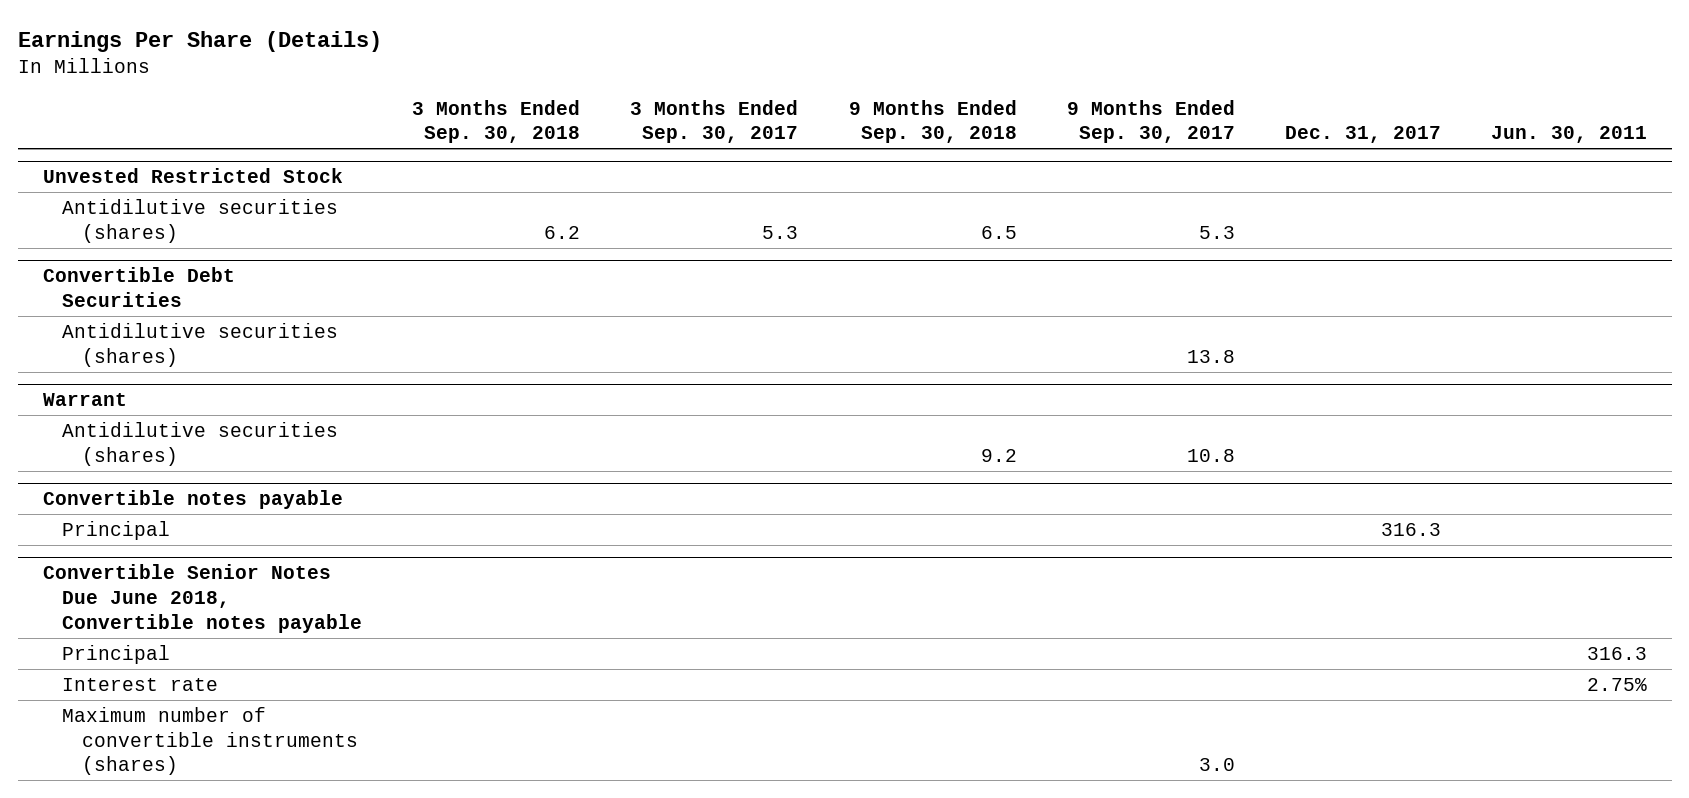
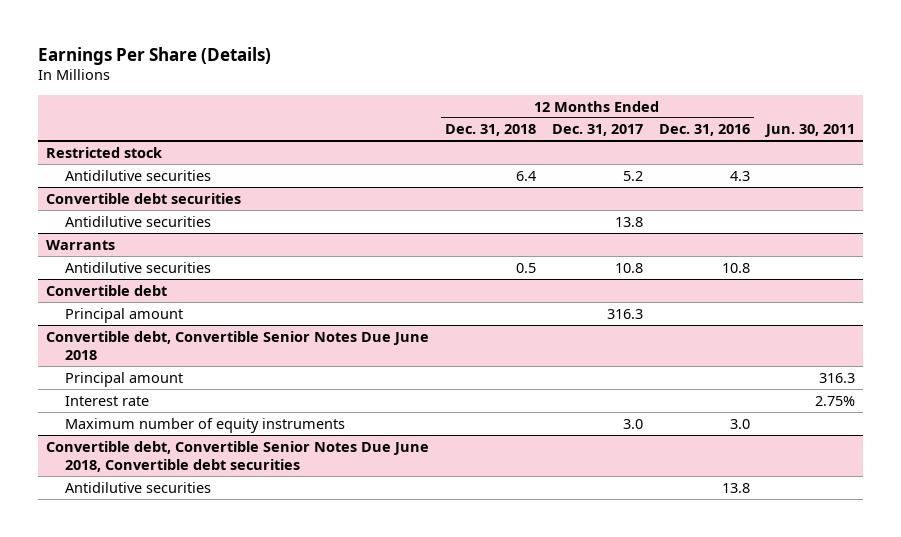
- | 3 Months Ended Sep. 30, 2018 | 3 Months Ended Sep. 30, 2017 | 9 Months Ended Sep. 30, 2018 | 9 Months Ended Sep. 30, 2017 | Dec. 31, 2017 | Jun. 30, 2011
+ | 12 Months Ended Dec. 31, 2018 | 12 Months Ended Dec. 31, 2017 | 12 Months Ended Dec. 31, 2016 | Jun. 30, 2011
- Unvested Restricted Stock
- Antidilutive securities (shares) | 6.2 | 5.3 | 6.5 | 5.3 | |
- Convertible Debt Securities
- Antidilutive securities (shares) | | | | 13.8 | |
- Warrant
- Antidilutive securities (shares) | | | 9.2 | 10.8 | |
- Convertible notes payable
- Principal | | | | | 316.3 |
- Convertible Senior Notes Due June 2018, Convertible notes payable
- Principal | | | | | | 316.3
+ Restricted stock
+ Antidilutive securities | 6.4 | 5.2 | 4.3 |
+ Convertible debt securities
+ Antidilutive securities | | 13.8 | |
+ Warrants
+ Antidilutive securities | 0.5 | 10.8 | 10.8 |
+ Convertible debt
+ Principal amount | | 316.3 | |
+ Convertible debt, Convertible Senior Notes Due June 2018
+ Principal amount | | | | 316.3
- Maximum number of convertible instruments (shares) | | | | 3.0 | |
+ Maximum number of equity instruments | | 3.0 | 3.0 |
+ Convertible debt, Convertible Senior Notes Due June 2018, Convertible debt securities
+ Antidilutive securities | | | 13.8 |

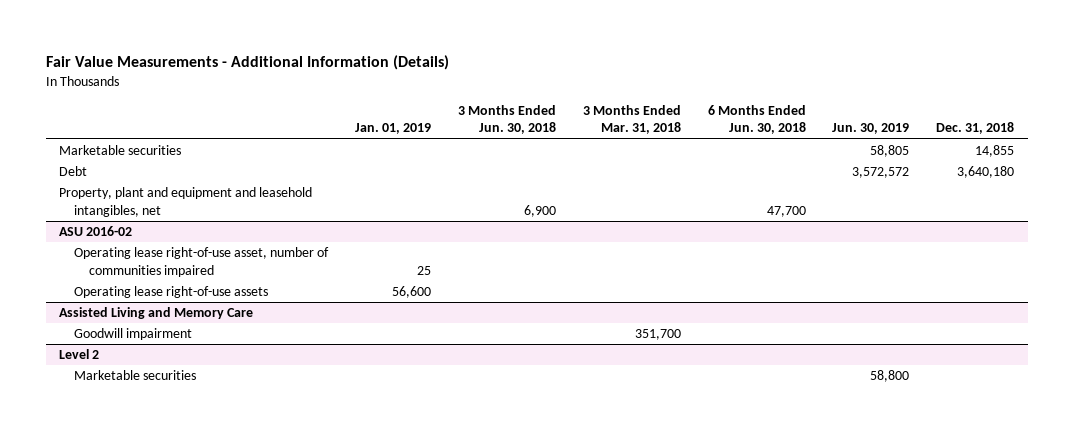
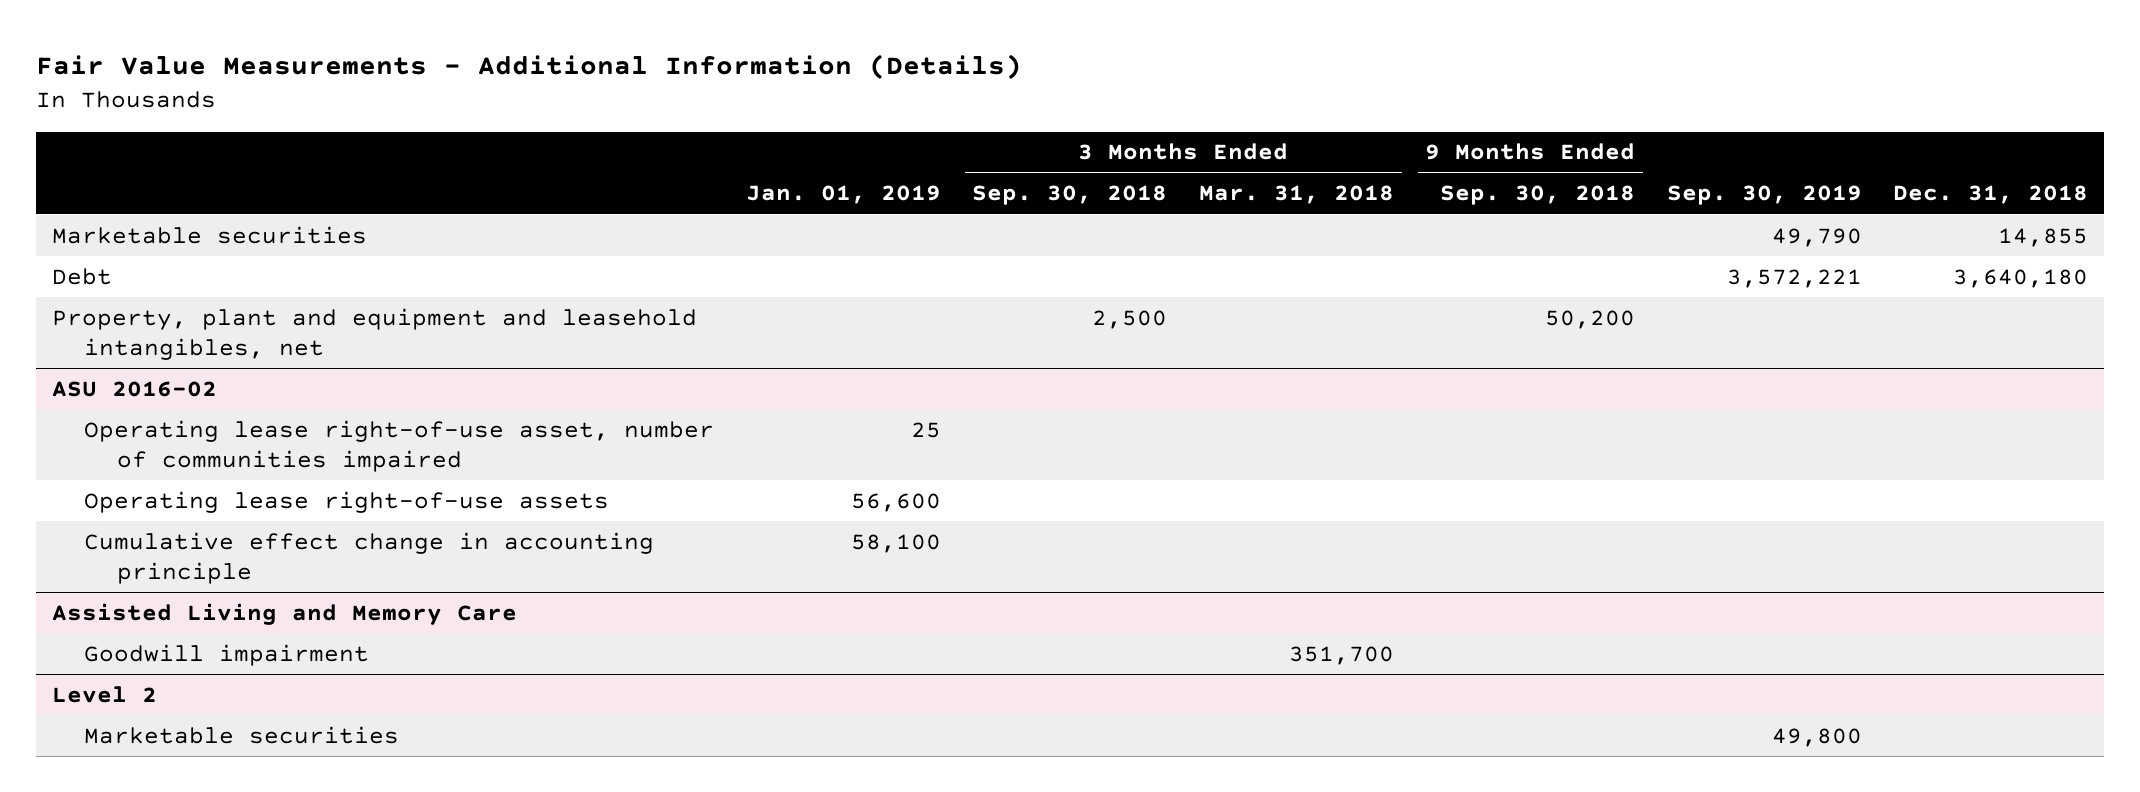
- | Jan. 01, 2019 | 3 Months Ended Jun. 30, 2018 | 3 Months Ended Mar. 31, 2018 | 6 Months Ended Jun. 30, 2018 | Jun. 30, 2019 | Dec. 31, 2018
+ | Jan. 01, 2019 | 3 Months Ended Sep. 30, 2018 | 3 Months Ended Mar. 31, 2018 | 9 Months Ended Sep. 30, 2018 | Sep. 30, 2019 | Dec. 31, 2018
@ ASU 2016-02
+ Cumulative effect change in accounting principle | 58,100 | | | | |

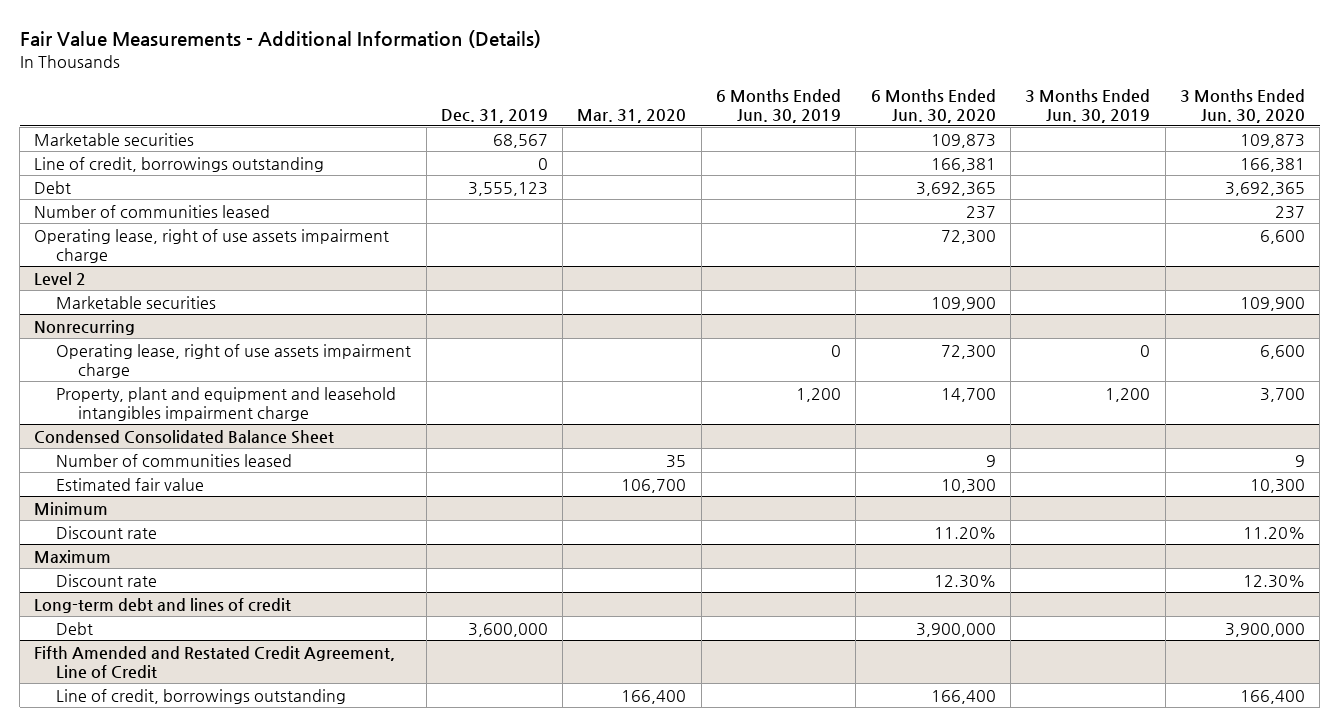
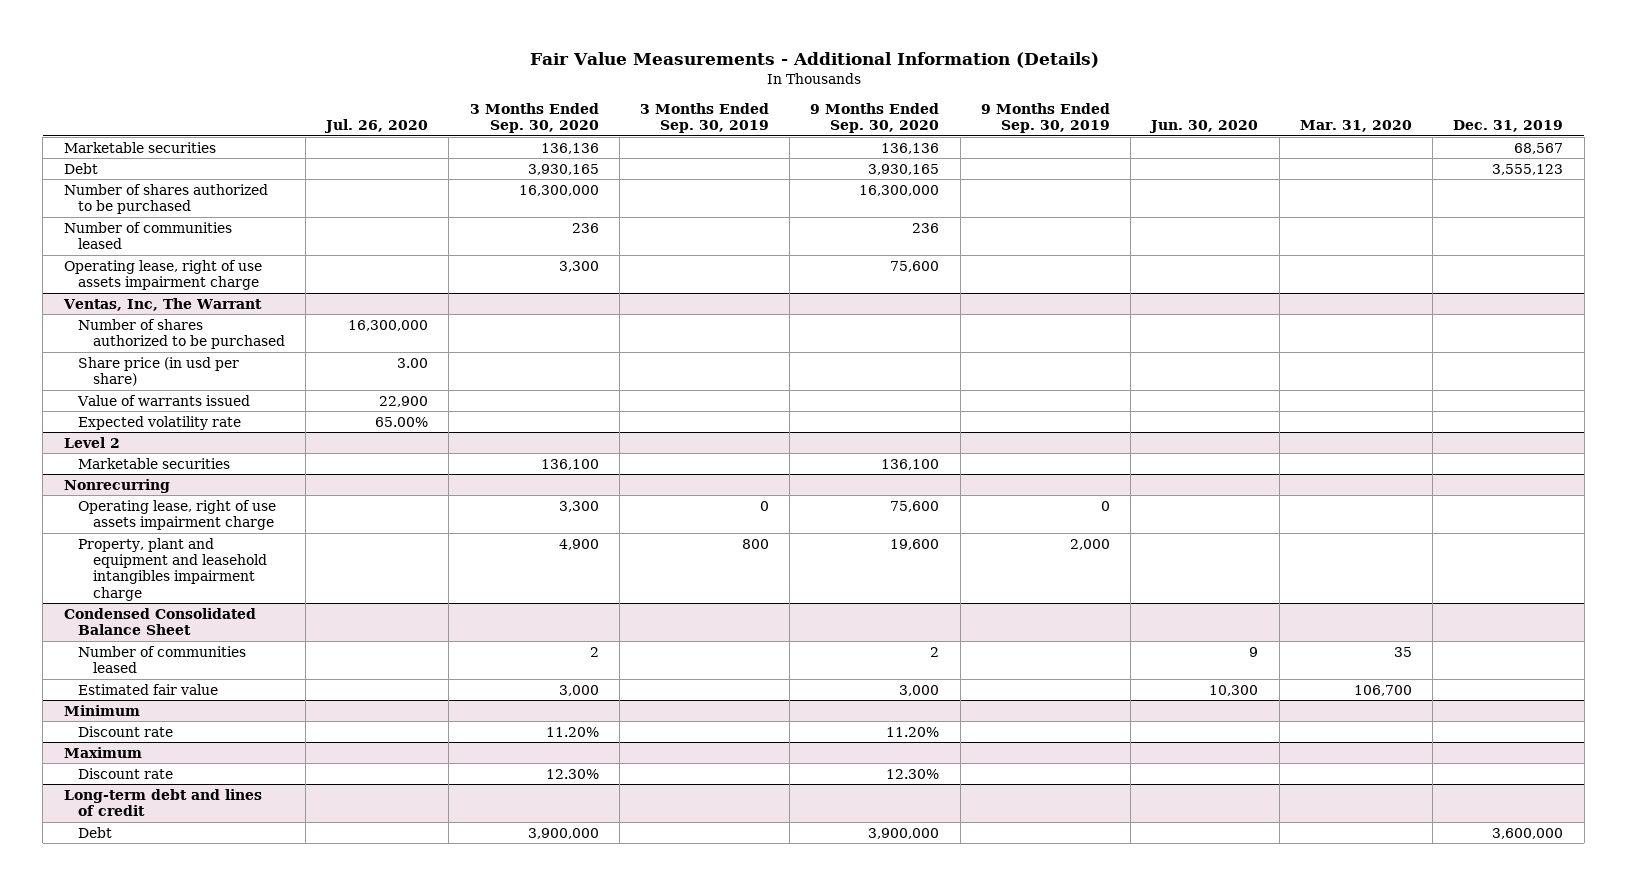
- | Dec. 31, 2019 | Mar. 31, 2020 | 6 Months Ended Jun. 30, 2019 | 6 Months Ended Jun. 30, 2020 | 3 Months Ended Jun. 30, 2019 | 3 Months Ended Jun. 30, 2020
+ | Jul. 26, 2020 | 3 Months Ended Sep. 30, 2020 | 3 Months Ended Sep. 30, 2019 | 9 Months Ended Sep. 30, 2020 | 9 Months Ended Sep. 30, 2019 | Jun. 30, 2020 | Mar. 31, 2020 | Dec. 31, 2019
- Line of credit, borrowings outstanding | 0 | | | 166,381 | | 166,381
+ Number of shares authorized to be purchased | | 16,300,000 | | 16,300,000 | | | |
+ Ventas, Inc, The Warrant
+ Number of shares authorized to be purchased | 16,300,000 | | | | | | |
+ Share price (in usd per share) | 3.00 | | | | | | |
+ Value of warrants issued | 22,900 | | | | | | |
+ Expected volatility rate | 65.00% | | | | | | |
- Fifth Amended and Restated Credit Agreement, Line of Credit
- Line of credit, borrowings outstanding | | 166,400 | | 166,400 | | 166,400

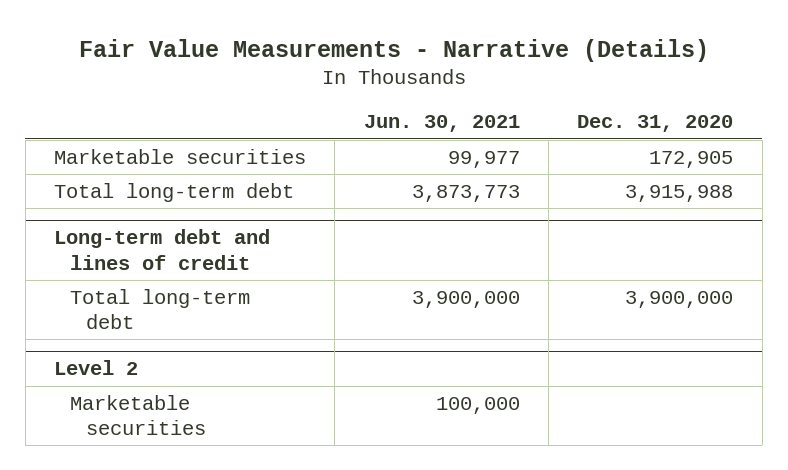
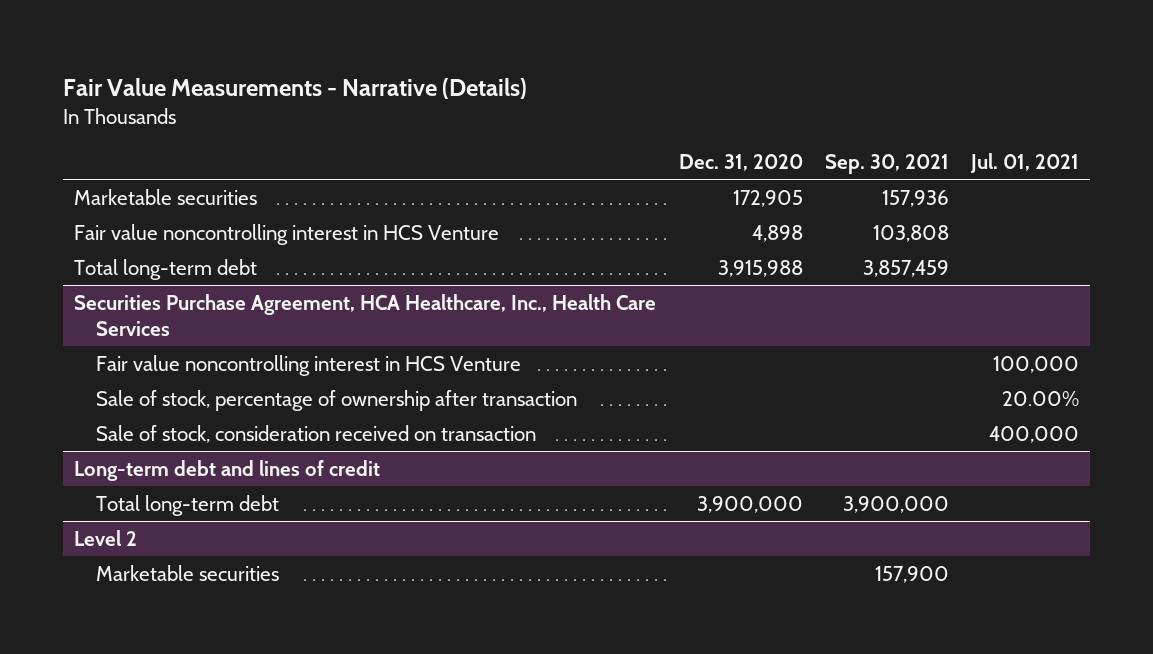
- | Jun. 30, 2021 | Dec. 31, 2020
+ | Dec. 31, 2020 | Sep. 30, 2021 | Jul. 01, 2021
+ Fair value noncontrolling interest in HCS Venture | 4,898 | 103,808 |
+ Securities Purchase Agreement, HCA Healthcare, Inc., Health Care Services
+ Fair value noncontrolling interest in HCS Venture | | | 100,000
+ Sale of stock, percentage of ownership after transaction | | | 20.00%
+ Sale of stock, consideration received on transaction | | | 400,000

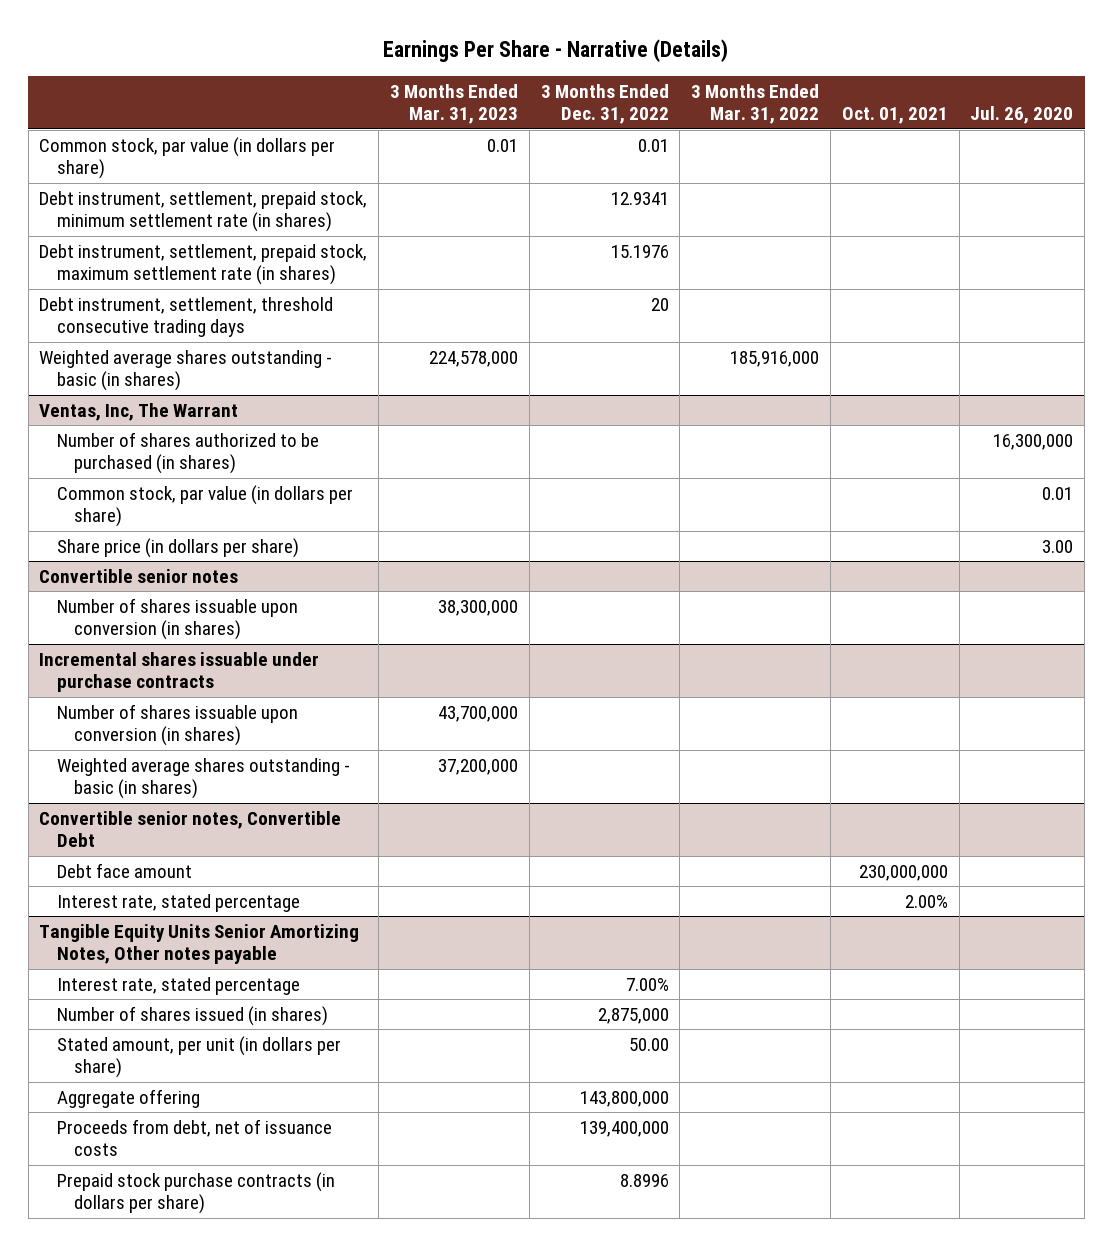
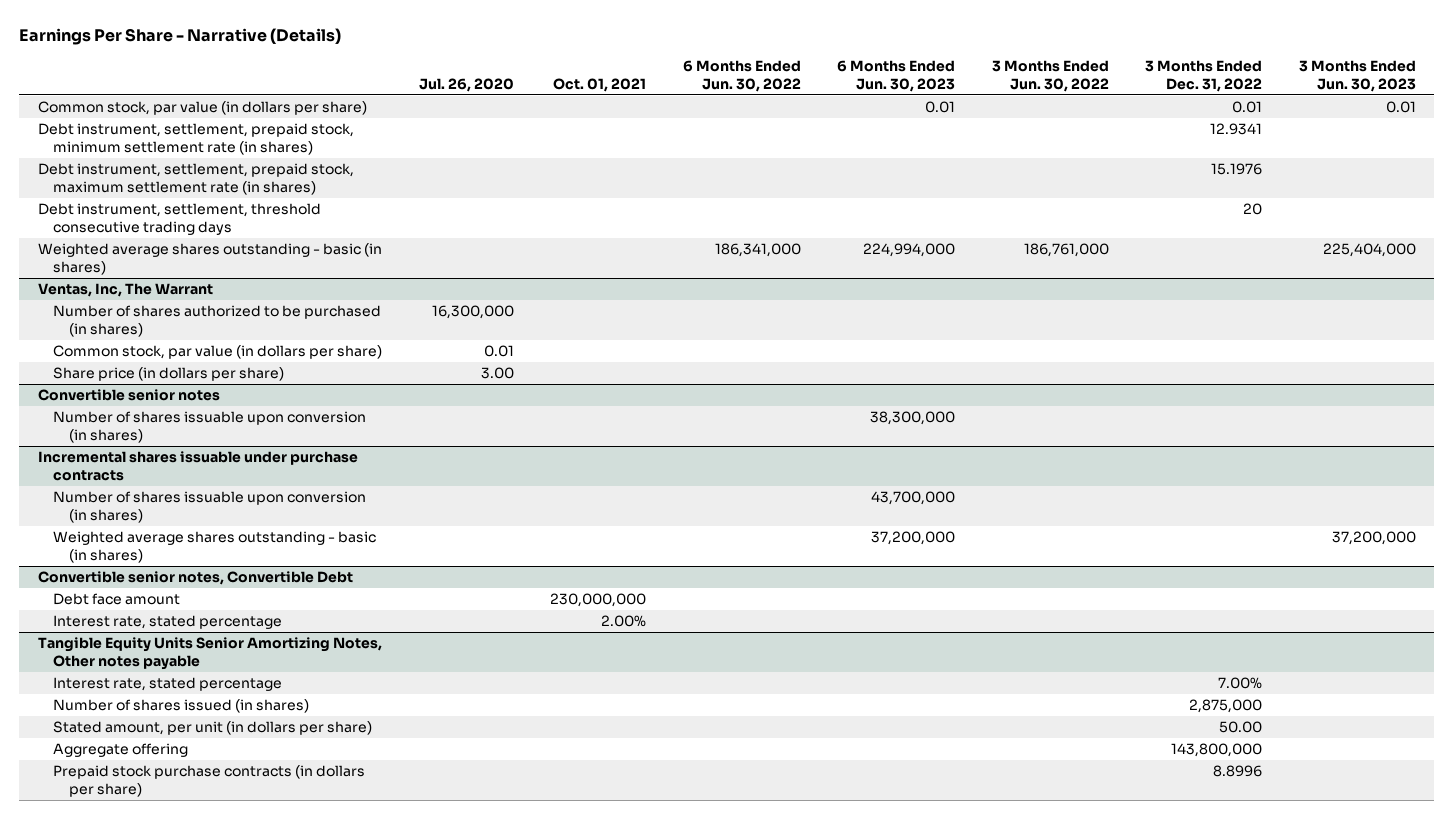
- | 3 Months Ended Mar. 31, 2023 | 3 Months Ended Dec. 31, 2022 | 3 Months Ended Mar. 31, 2022 | Oct. 01, 2021 | Jul. 26, 2020
+ | Jul. 26, 2020 | Oct. 01, 2021 | 6 Months Ended Jun. 30, 2022 | 6 Months Ended Jun. 30, 2023 | 3 Months Ended Jun. 30, 2022 | 3 Months Ended Dec. 31, 2022 | 3 Months Ended Jun. 30, 2023
@ Tangible Equity Units Senior Amortizing Notes, Other notes payable
- Proceeds from debt, net of issuance costs | | 139,400,000 | | |

